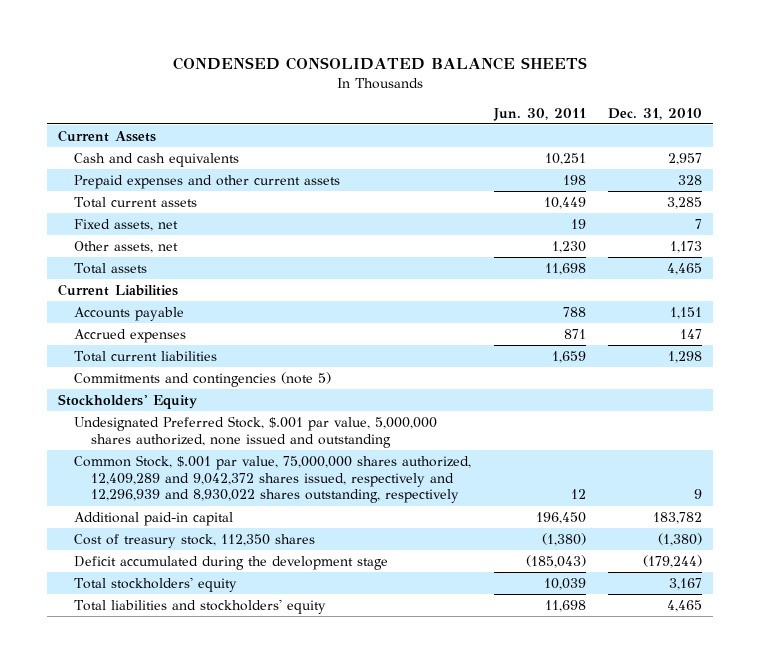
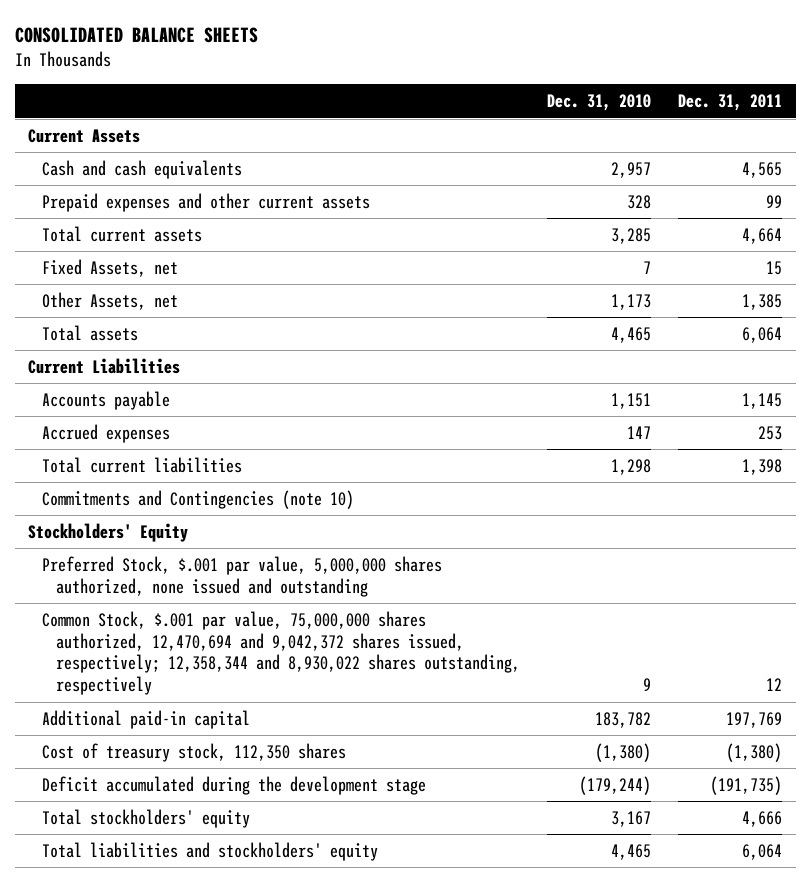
- CONDENSED CONSOLIDATED BALANCE SHEETS
+ CONSOLIDATED BALANCE SHEETS
- | Jun. 30, 2011 | Dec. 31, 2010
+ | Dec. 31, 2010 | Dec. 31, 2011
- Fixed assets, net | 19 | 7
- Other assets, net | 1,230 | 1,173
+ Fixed Assets, net | 7 | 15
+ Other Assets, net | 1,173 | 1,385
- Commitments and contingencies (note 5)
+ Commitments and Contingencies (note 10)
- Undesignated Preferred Stock, $.001 par value, 5,000,000 shares authorized, none issued and outstanding
- Common Stock, $.001 par value, 75,000,000 shares authorized, 12,409,289 and 9,042,372 shares issued, respectively and 12,296,939 and 8,930,022 shares outstanding, respectively | 12 | 9
+ Preferred Stock, $.001 par value, 5,000,000 shares authorized, none issued and outstanding
+ Common Stock, $.001 par value, 75,000,000 shares authorized, 12,470,694 and 9,042,372 shares issued, respectively; 12,358,344 and 8,930,022 shares outstanding, respectively | 9 | 12

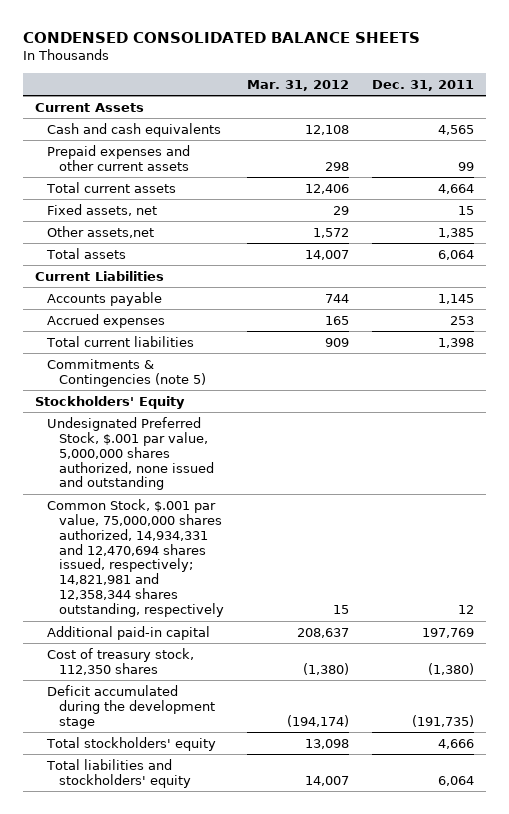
- CONSOLIDATED BALANCE SHEETS
+ CONDENSED CONSOLIDATED BALANCE SHEETS
- | Dec. 31, 2010 | Dec. 31, 2011
+ | Mar. 31, 2012 | Dec. 31, 2011
- Fixed Assets, net | 7 | 15
- Other Assets, net | 1,173 | 1,385
+ Fixed assets, net | 29 | 15
+ Other assets,net | 1,572 | 1,385
- Commitments and Contingencies (note 10)
+ Commitments & Contingencies (note 5)
- Preferred Stock, $.001 par value, 5,000,000 shares authorized, none issued and outstanding
- Common Stock, $.001 par value, 75,000,000 shares authorized, 12,470,694 and 9,042,372 shares issued, respectively; 12,358,344 and 8,930,022 shares outstanding, respectively | 9 | 12
+ Undesignated Preferred Stock, $.001 par value, 5,000,000 shares authorized, none issued and outstanding
+ Common Stock, $.001 par value, 75,000,000 shares authorized, 14,934,331 and 12,470,694 shares issued, respectively; 14,821,981 and 12,358,344 shares outstanding, respectively | 15 | 12

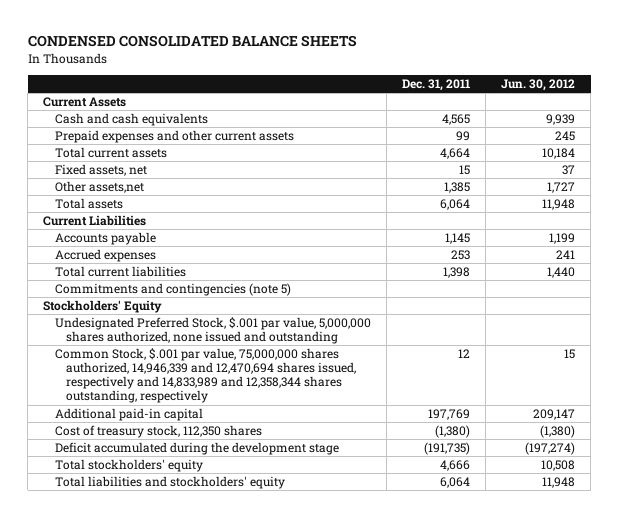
- | Mar. 31, 2012 | Dec. 31, 2011
+ | Dec. 31, 2011 | Jun. 30, 2012
- Commitments & Contingencies (note 5)
+ Commitments and contingencies (note 5)
- Common Stock, $.001 par value, 75,000,000 shares authorized, 14,934,331 and 12,470,694 shares issued, respectively; 14,821,981 and 12,358,344 shares outstanding, respectively | 15 | 12
+ Common Stock, $.001 par value, 75,000,000 shares authorized, 14,946,339 and 12,470,694 shares issued, respectively and 14,833,989 and 12,358,344 shares outstanding, respectively | 12 | 15

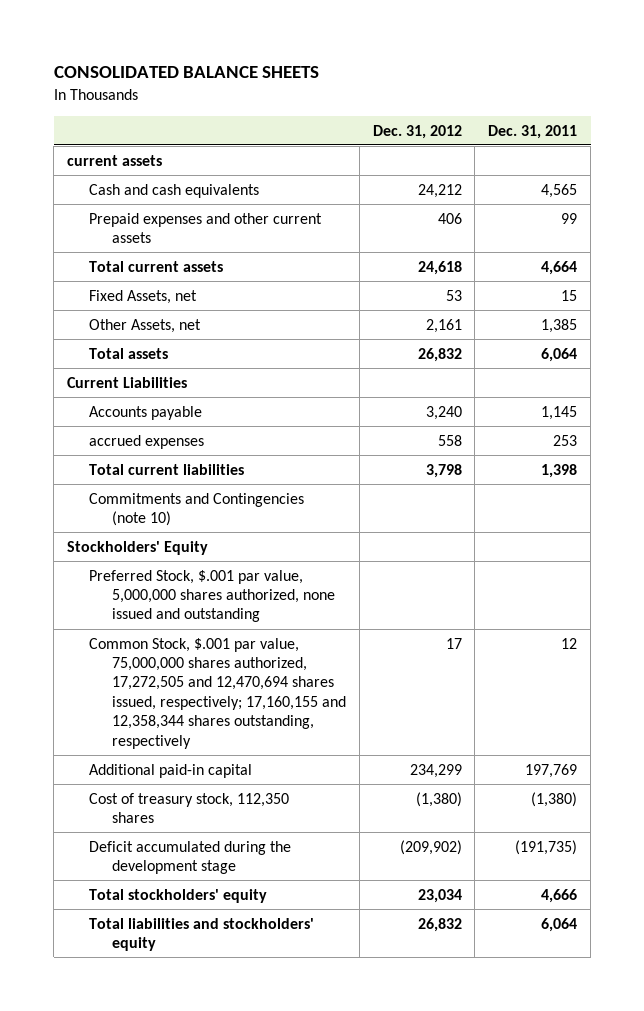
- CONDENSED CONSOLIDATED BALANCE SHEETS
+ CONSOLIDATED BALANCE SHEETS
- | Dec. 31, 2011 | Jun. 30, 2012
+ | Dec. 31, 2012 | Dec. 31, 2011
- Current Assets
+ current assets
- Fixed assets, net | 15 | 37
- Other assets,net | 1,385 | 1,727
+ Fixed Assets, net | 53 | 15
+ Other Assets, net | 2,161 | 1,385
- Accrued expenses | 253 | 241
+ accrued expenses | 558 | 253
- Commitments and contingencies (note 5)
+ Commitments and Contingencies (note 10)
- Undesignated Preferred Stock, $.001 par value, 5,000,000 shares authorized, none issued and outstanding
- Common Stock, $.001 par value, 75,000,000 shares authorized, 14,946,339 and 12,470,694 shares issued, respectively and 14,833,989 and 12,358,344 shares outstanding, respectively | 12 | 15
+ Preferred Stock, $.001 par value, 5,000,000 shares authorized, none issued and outstanding
+ Common Stock, $.001 par value, 75,000,000 shares authorized, 17,272,505 and 12,470,694 shares issued, respectively; 17,160,155 and 12,358,344 shares outstanding, respectively | 17 | 12

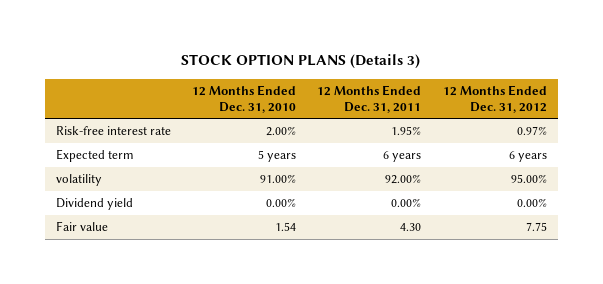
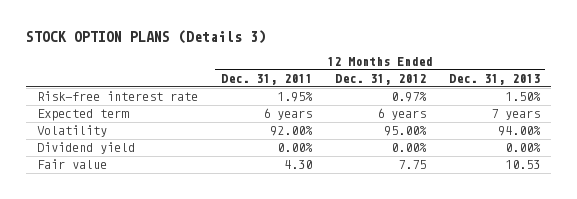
- | 12 Months Ended Dec. 31, 2010 | 12 Months Ended Dec. 31, 2011 | 12 Months Ended Dec. 31, 2012
+ | 12 Months Ended Dec. 31, 2011 | 12 Months Ended Dec. 31, 2012 | 12 Months Ended Dec. 31, 2013
- volatility | 91.00% | 92.00% | 95.00%
+ Volatility | 92.00% | 95.00% | 94.00%

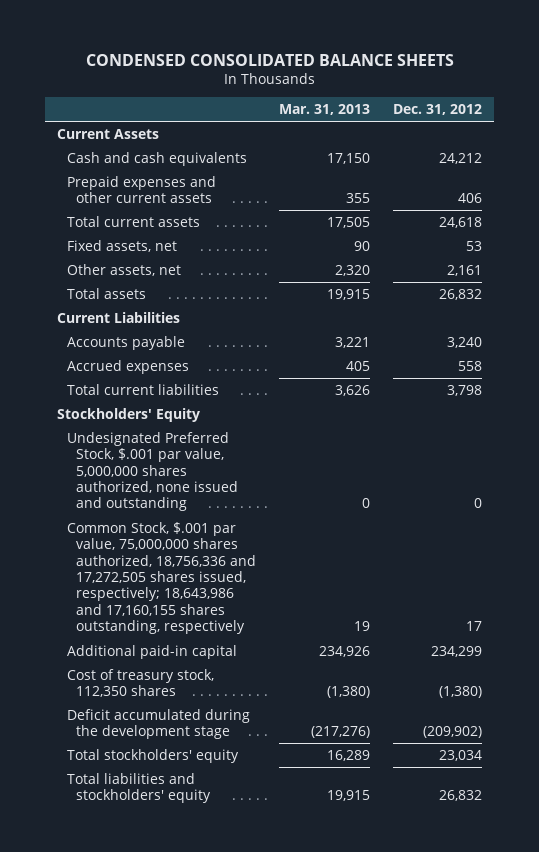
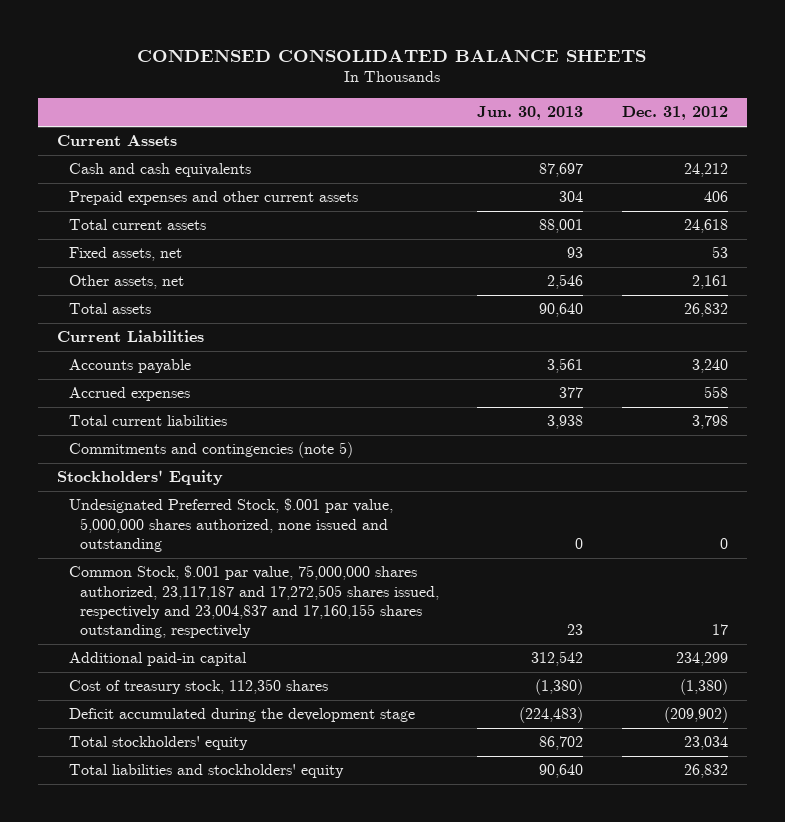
- | Mar. 31, 2013 | Dec. 31, 2012
+ | Jun. 30, 2013 | Dec. 31, 2012
+ Commitments and contingencies (note 5)
- Common Stock, $.001 par value, 75,000,000 shares authorized, 18,756,336 and 17,272,505 shares issued, respectively; 18,643,986 and 17,160,155 shares outstanding, respectively | 19 | 17
+ Common Stock, $.001 par value, 75,000,000 shares authorized, 23,117,187 and 17,272,505 shares issued, respectively and 23,004,837 and 17,160,155 shares outstanding, respectively | 23 | 17

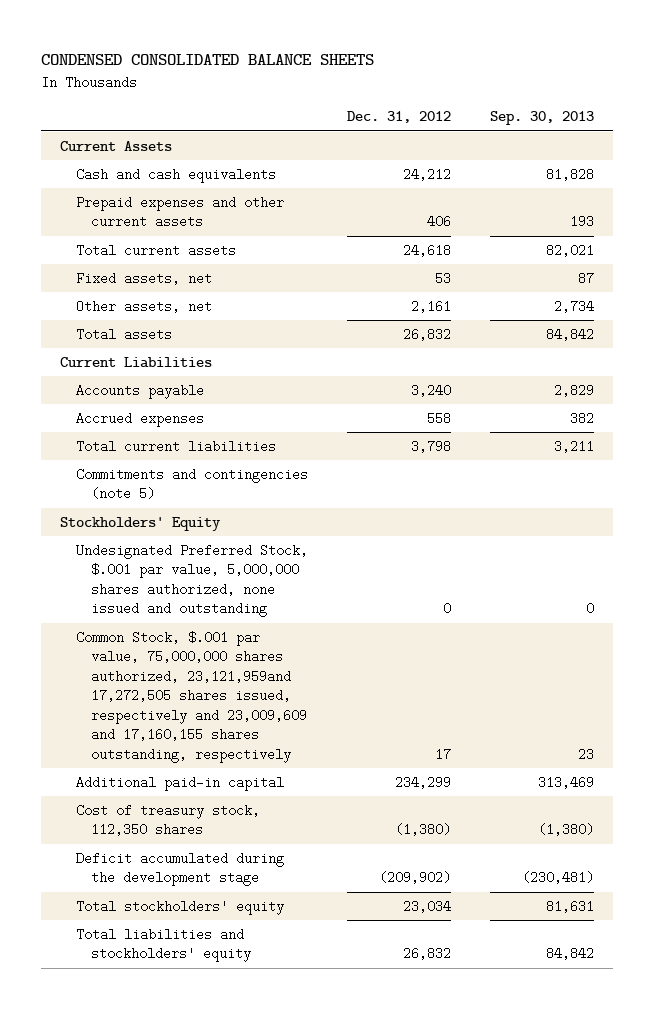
- | Jun. 30, 2013 | Dec. 31, 2012
+ | Dec. 31, 2012 | Sep. 30, 2013
- Common Stock, $.001 par value, 75,000,000 shares authorized, 23,117,187 and 17,272,505 shares issued, respectively and 23,004,837 and 17,160,155 shares outstanding, respectively | 23 | 17
+ Common Stock, $.001 par value, 75,000,000 shares authorized, 23,121,959and 17,272,505 shares issued, respectively and 23,009,609 and 17,160,155 shares outstanding, respectively | 17 | 23

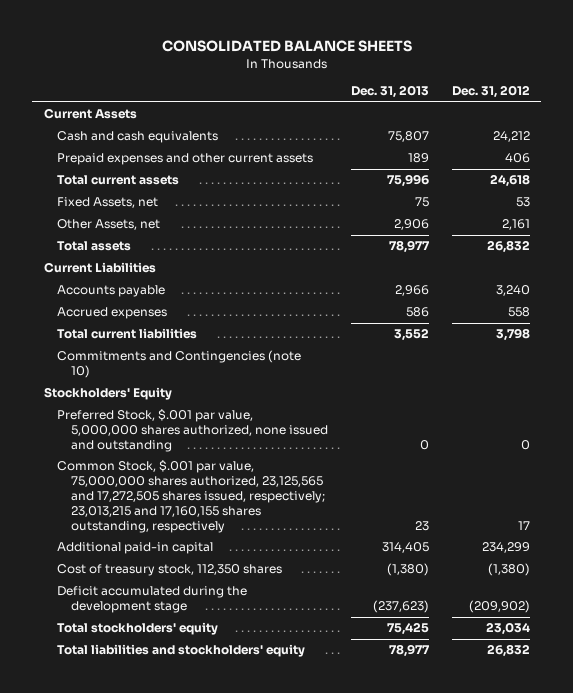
- CONDENSED CONSOLIDATED BALANCE SHEETS
+ CONSOLIDATED BALANCE SHEETS
- | Dec. 31, 2012 | Sep. 30, 2013
+ | Dec. 31, 2013 | Dec. 31, 2012
- Fixed assets, net | 53 | 87
- Other assets, net | 2,161 | 2,734
+ Fixed Assets, net | 75 | 53
+ Other Assets, net | 2,906 | 2,161
- Commitments and contingencies (note 5)
+ Commitments and Contingencies (note 10)
- Undesignated Preferred Stock, $.001 par value, 5,000,000 shares authorized, none issued and outstanding | 0 | 0
- Common Stock, $.001 par value, 75,000,000 shares authorized, 23,121,959and 17,272,505 shares issued, respectively and 23,009,609 and 17,160,155 shares outstanding, respectively | 17 | 23
+ Preferred Stock, $.001 par value, 5,000,000 shares authorized, none issued and outstanding | 0 | 0
+ Common Stock, $.001 par value, 75,000,000 shares authorized, 23,125,565 and 17,272,505 shares issued, respectively; 23,013,215 and 17,160,155 shares outstanding, respectively | 23 | 17

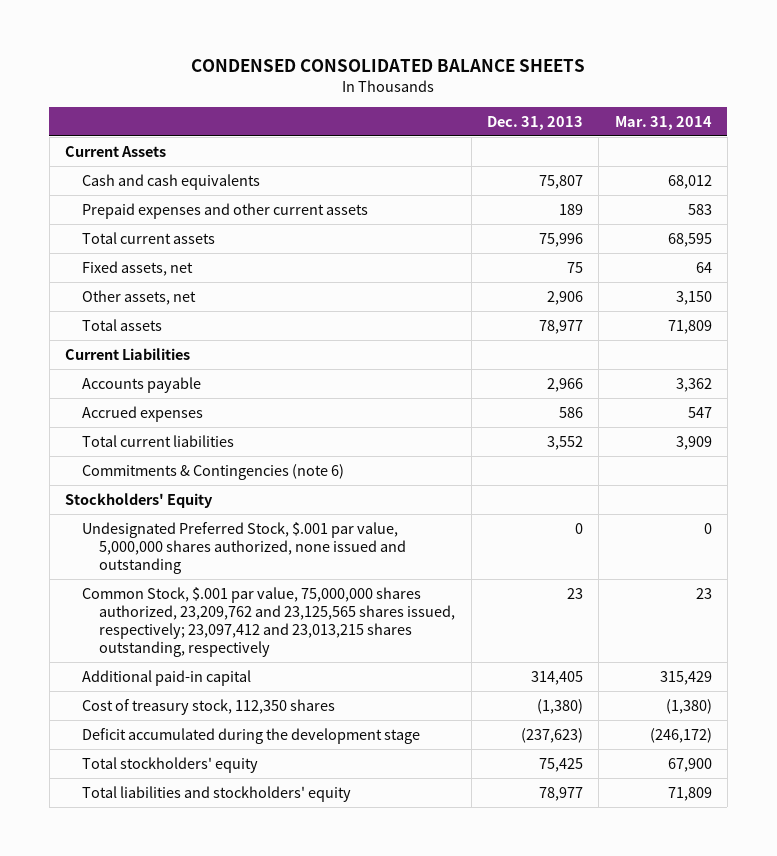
- CONSOLIDATED BALANCE SHEETS
+ CONDENSED CONSOLIDATED BALANCE SHEETS
- | Dec. 31, 2013 | Dec. 31, 2012
+ | Dec. 31, 2013 | Mar. 31, 2014
- Fixed Assets, net | 75 | 53
- Other Assets, net | 2,906 | 2,161
+ Fixed assets, net | 75 | 64
+ Other assets, net | 2,906 | 3,150
- Commitments and Contingencies (note 10)
+ Commitments & Contingencies (note 6)
- Preferred Stock, $.001 par value, 5,000,000 shares authorized, none issued and outstanding | 0 | 0
- Common Stock, $.001 par value, 75,000,000 shares authorized, 23,125,565 and 17,272,505 shares issued, respectively; 23,013,215 and 17,160,155 shares outstanding, respectively | 23 | 17
+ Undesignated Preferred Stock, $.001 par value, 5,000,000 shares authorized, none issued and outstanding | 0 | 0
+ Common Stock, $.001 par value, 75,000,000 shares authorized, 23,209,762 and 23,125,565 shares issued, respectively; 23,097,412 and 23,013,215 shares outstanding, respectively | 23 | 23

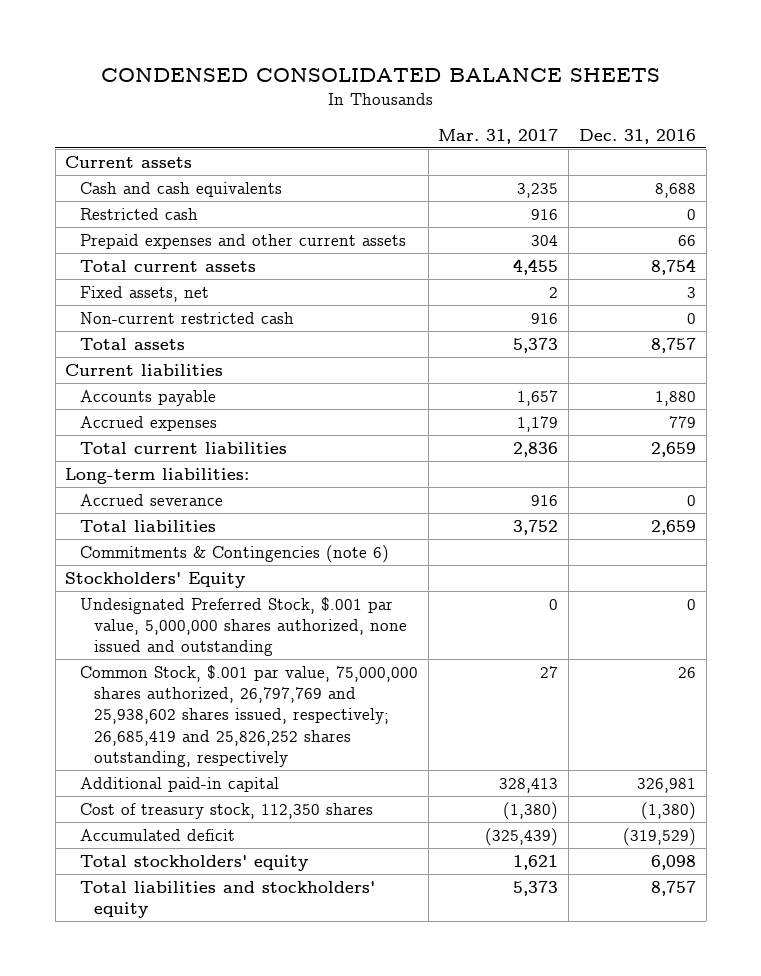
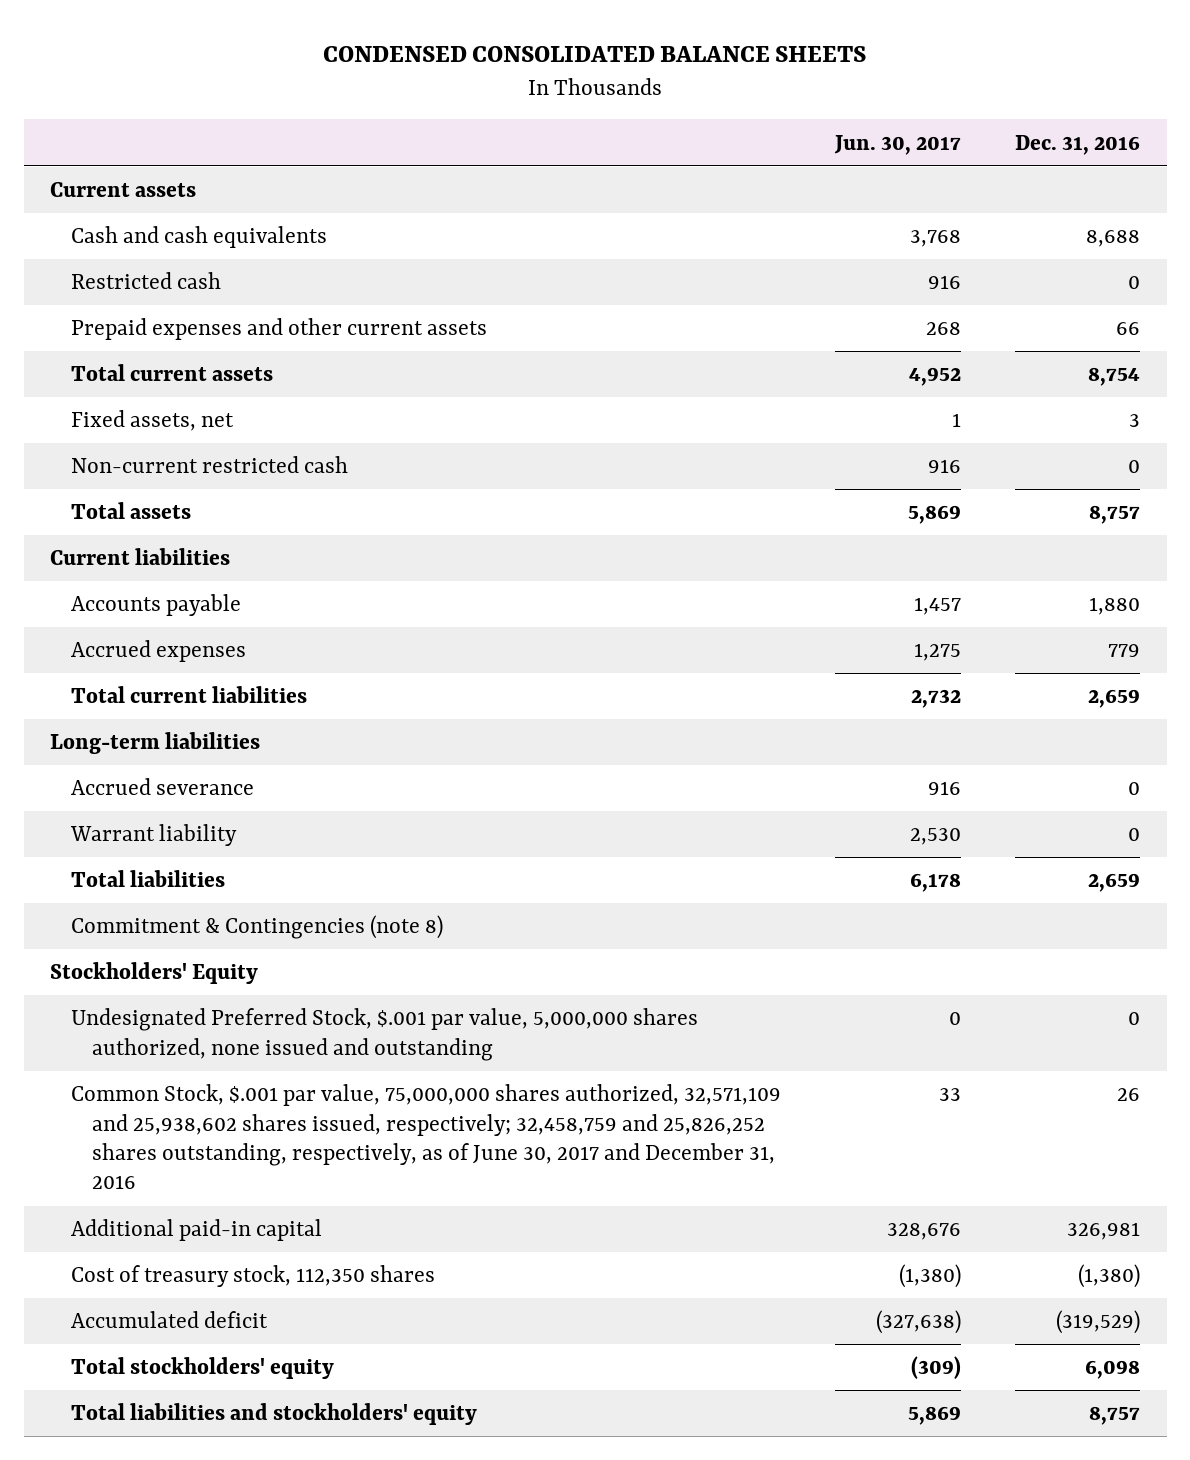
- | Mar. 31, 2017 | Dec. 31, 2016
+ | Jun. 30, 2017 | Dec. 31, 2016
- Long-term liabilities:
+ Long-term liabilities
+ Warrant liability | 2,530 | 0
- Commitments & Contingencies (note 6)
+ Commitment & Contingencies (note 8)
- Common Stock, $.001 par value, 75,000,000 shares authorized, 26,797,769 and 25,938,602 shares issued, respectively; 26,685,419 and 25,826,252 shares outstanding, respectively | 27 | 26
+ Common Stock, $.001 par value, 75,000,000 shares authorized, 32,571,109 and 25,938,602 shares issued, respectively; 32,458,759 and 25,826,252 shares outstanding, respectively, as of June 30, 2017 and December 31, 2016 | 33 | 26

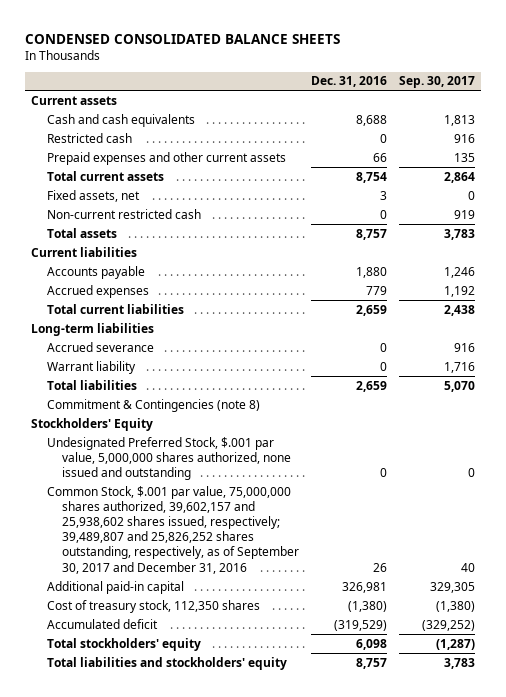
- | Jun. 30, 2017 | Dec. 31, 2016
+ | Dec. 31, 2016 | Sep. 30, 2017
- Common Stock, $.001 par value, 75,000,000 shares authorized, 32,571,109 and 25,938,602 shares issued, respectively; 32,458,759 and 25,826,252 shares outstanding, respectively, as of June 30, 2017 and December 31, 2016 | 33 | 26
+ Common Stock, $.001 par value, 75,000,000 shares authorized, 39,602,157 and 25,938,602 shares issued, respectively; 39,489,807 and 25,826,252 shares outstanding, respectively, as of September 30, 2017 and December 31, 2016 | 26 | 40

